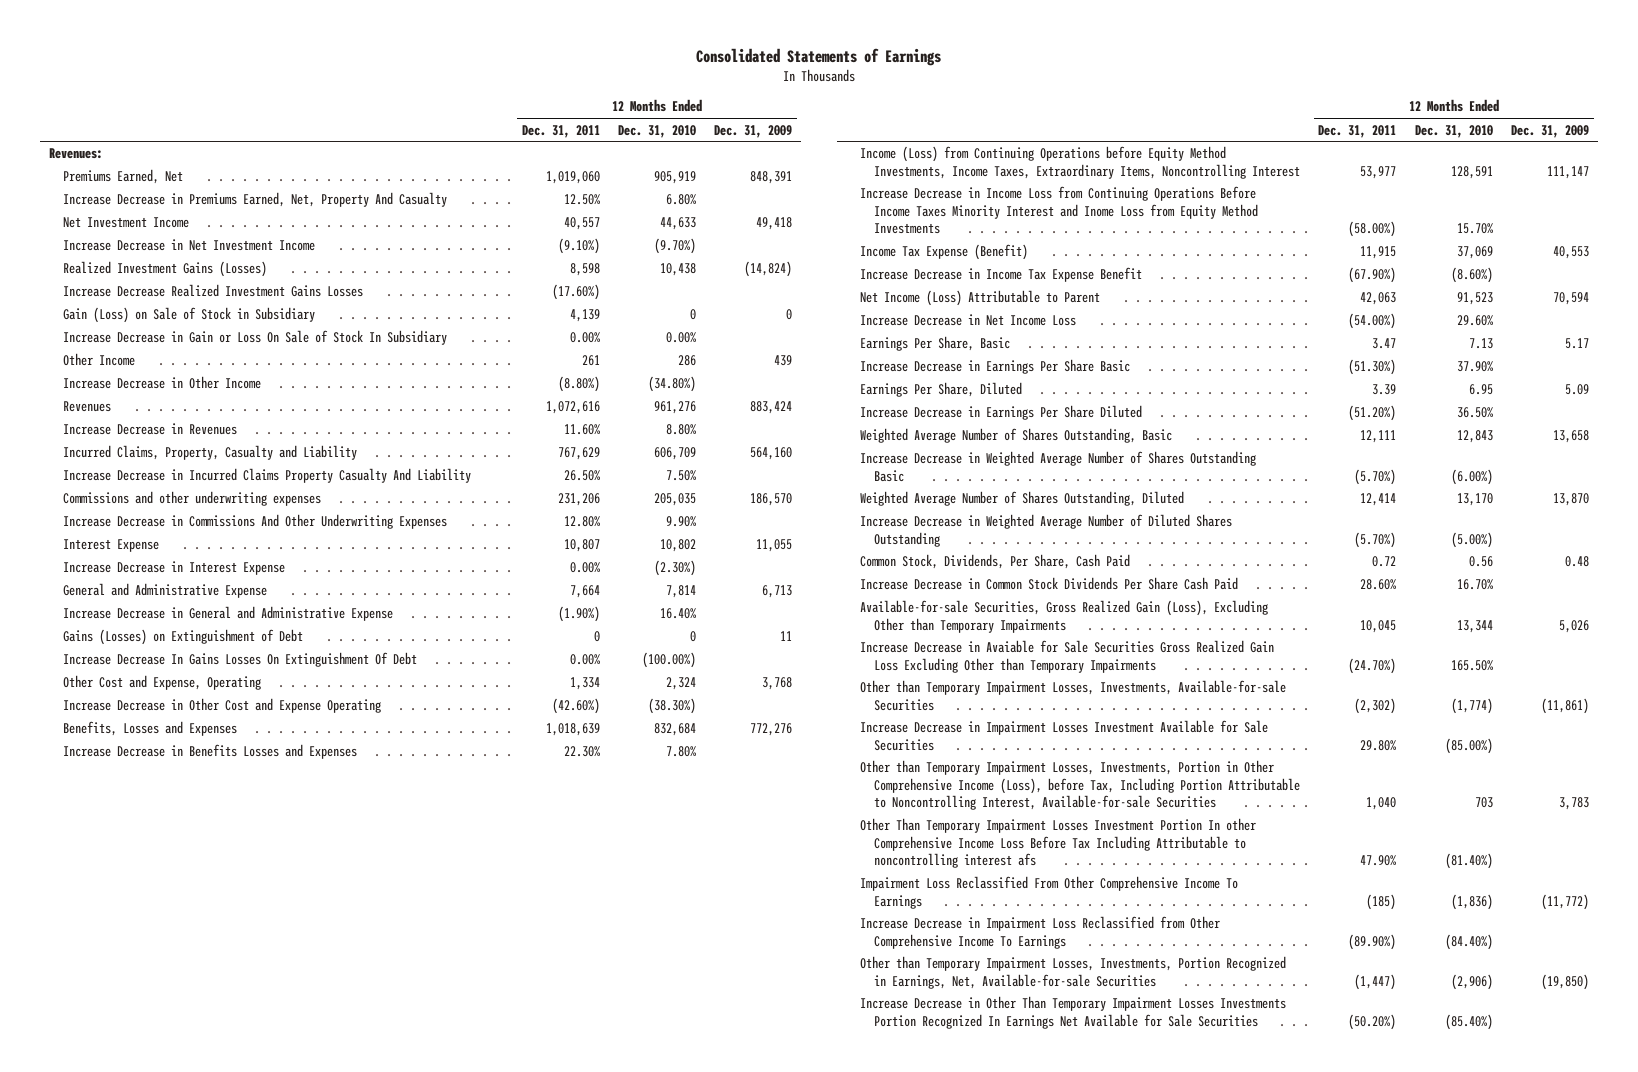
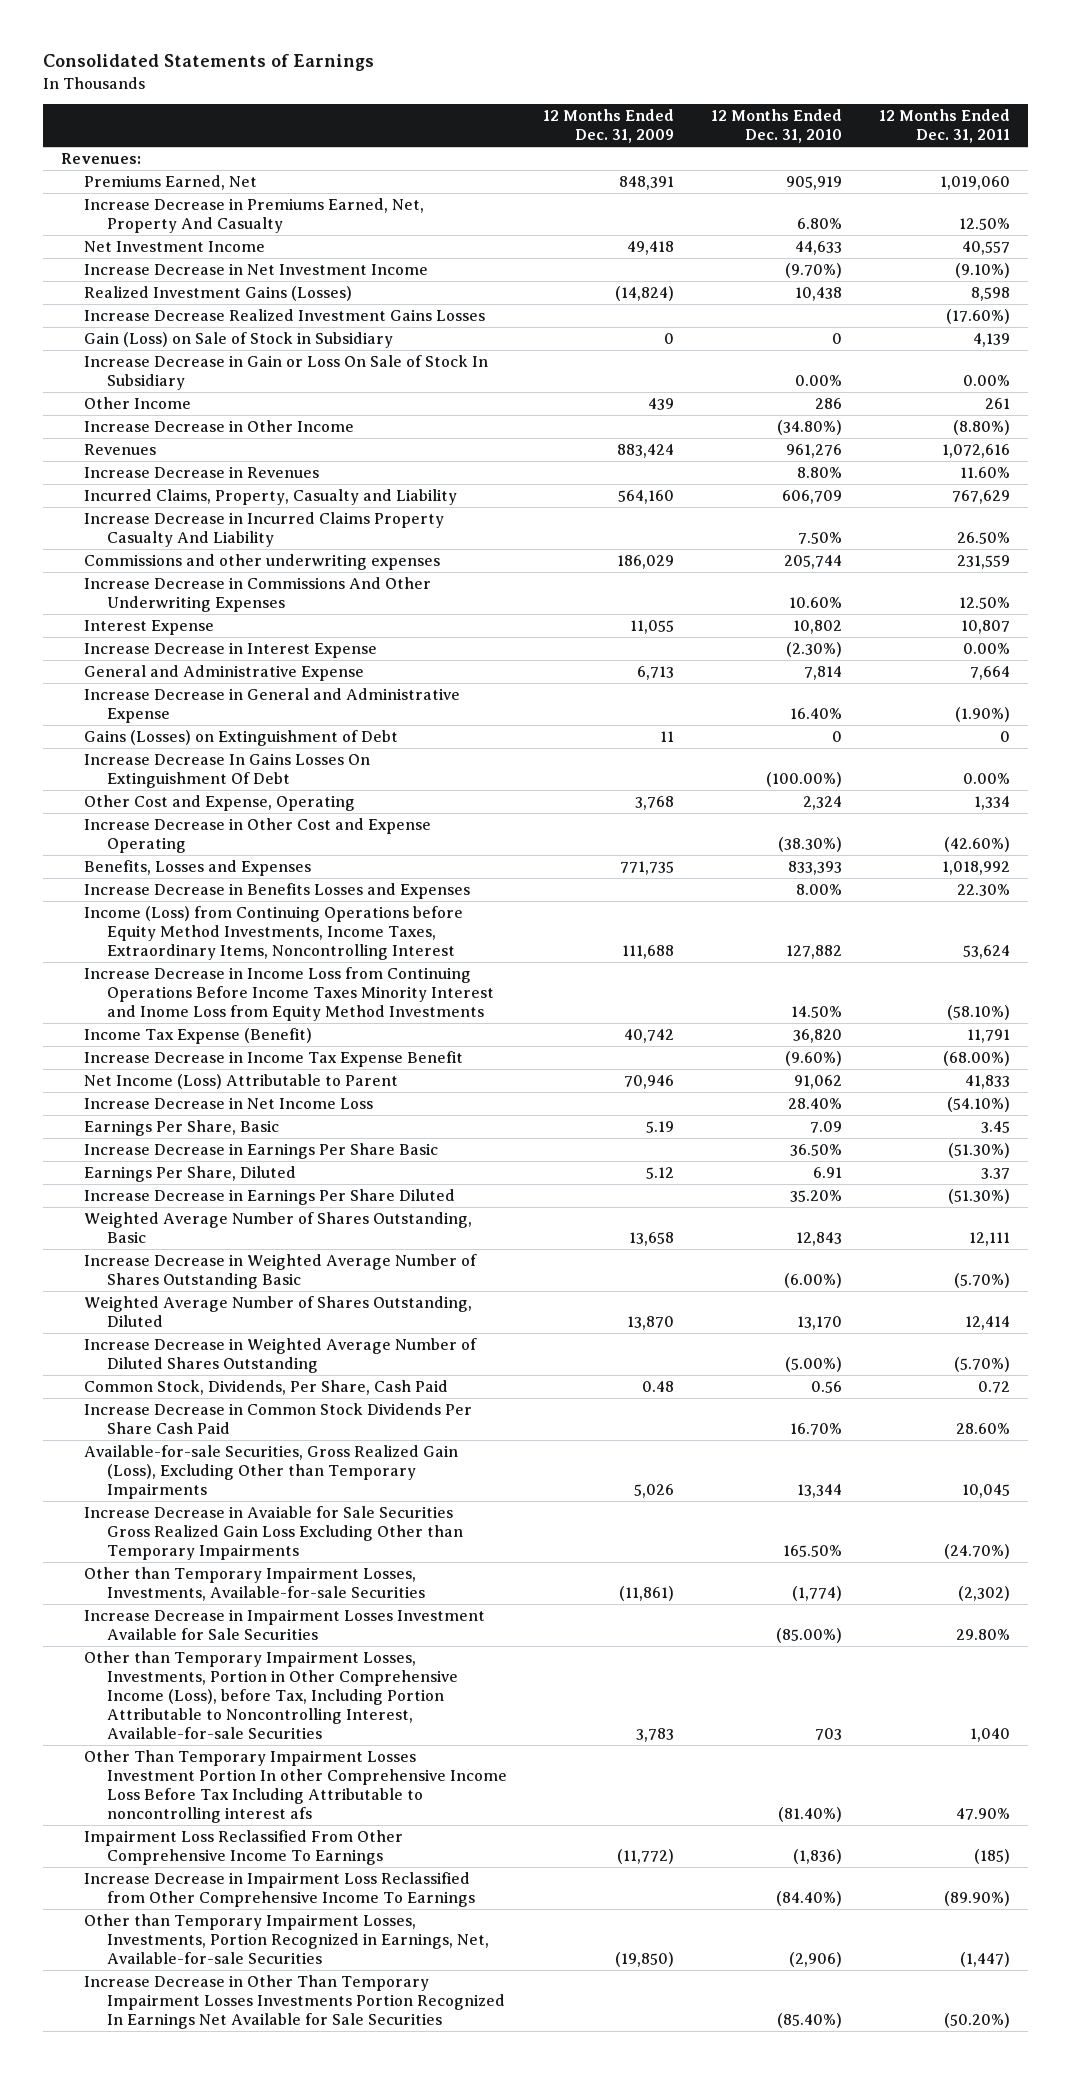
- | 12 Months Ended Dec. 31, 2011 | 12 Months Ended Dec. 31, 2010 | 12 Months Ended Dec. 31, 2009
+ | 12 Months Ended Dec. 31, 2009 | 12 Months Ended Dec. 31, 2010 | 12 Months Ended Dec. 31, 2011
- Commissions and other underwriting expenses | 231,206 | 205,035 | 186,570
- Increase Decrease in Commissions And Other Underwriting Expenses | 12.80% | 9.90% |
+ Commissions and other underwriting expenses | 186,029 | 205,744 | 231,559
+ Increase Decrease in Commissions And Other Underwriting Expenses | | 10.60% | 12.50%
- Benefits, Losses and Expenses | 1,018,639 | 832,684 | 772,276
- Increase Decrease in Benefits Losses and Expenses | 22.30% | 7.80% |
- Income (Loss) from Continuing Operations before Equity Method Investments, Income Taxes, Extraordinary Items, Noncontrolling Interest | 53,977 | 128,591 | 111,147
- Increase Decrease in Income Loss from Continuing Operations Before Income Taxes Minority Interest and Inome Loss from Equity Method Investments | (58.00%) | 15.70% |
- Income Tax Expense (Benefit) | 11,915 | 37,069 | 40,553
- Increase Decrease in Income Tax Expense Benefit | (67.90%) | (8.60%) |
- Net Income (Loss) Attributable to Parent | 42,063 | 91,523 | 70,594
- Increase Decrease in Net Income Loss | (54.00%) | 29.60% |
- Earnings Per Share, Basic | 3.47 | 7.13 | 5.17
- Increase Decrease in Earnings Per Share Basic | (51.30%) | 37.90% |
- Earnings Per Share, Diluted | 3.39 | 6.95 | 5.09
- Increase Decrease in Earnings Per Share Diluted | (51.20%) | 36.50% |
+ Benefits, Losses and Expenses | 771,735 | 833,393 | 1,018,992
+ Increase Decrease in Benefits Losses and Expenses | | 8.00% | 22.30%
+ Income (Loss) from Continuing Operations before Equity Method Investments, Income Taxes, Extraordinary Items, Noncontrolling Interest | 111,688 | 127,882 | 53,624
+ Increase Decrease in Income Loss from Continuing Operations Before Income Taxes Minority Interest and Inome Loss from Equity Method Investments | | 14.50% | (58.10%)
+ Income Tax Expense (Benefit) | 40,742 | 36,820 | 11,791
+ Increase Decrease in Income Tax Expense Benefit | | (9.60%) | (68.00%)
+ Net Income (Loss) Attributable to Parent | 70,946 | 91,062 | 41,833
+ Increase Decrease in Net Income Loss | | 28.40% | (54.10%)
+ Earnings Per Share, Basic | 5.19 | 7.09 | 3.45
+ Increase Decrease in Earnings Per Share Basic | | 36.50% | (51.30%)
+ Earnings Per Share, Diluted | 5.12 | 6.91 | 3.37
+ Increase Decrease in Earnings Per Share Diluted | | 35.20% | (51.30%)

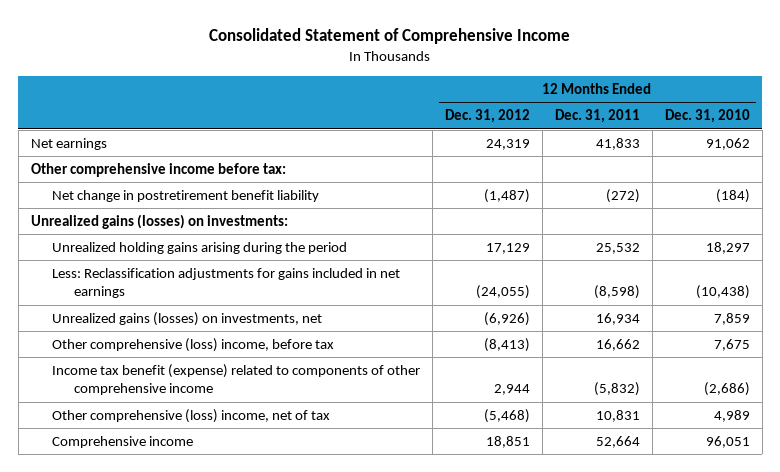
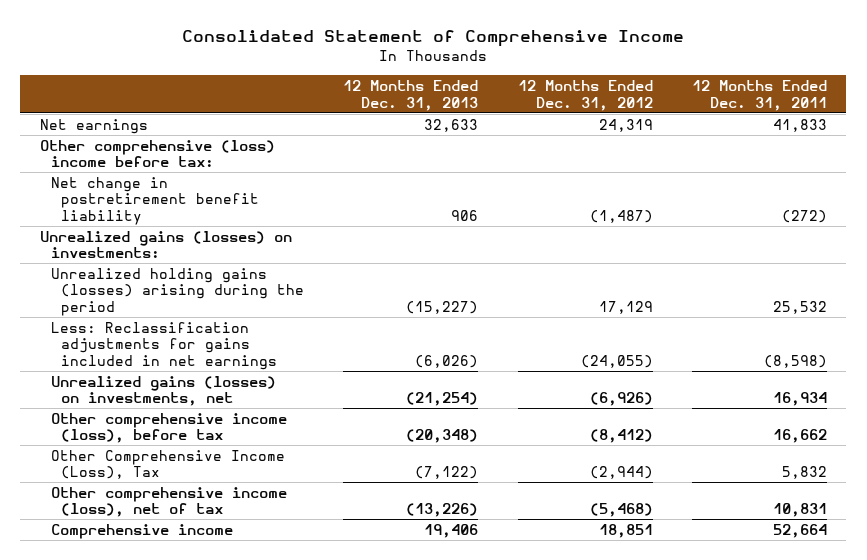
- | 12 Months Ended Dec. 31, 2012 | 12 Months Ended Dec. 31, 2011 | 12 Months Ended Dec. 31, 2010
+ | 12 Months Ended Dec. 31, 2013 | 12 Months Ended Dec. 31, 2012 | 12 Months Ended Dec. 31, 2011
- Other comprehensive income before tax:
+ Other comprehensive (loss) income before tax:
- Unrealized holding gains arising during the period | 17,129 | 25,532 | 18,297
+ Unrealized holding gains (losses) arising during the period | (15,227) | 17,129 | 25,532
- Other comprehensive (loss) income, before tax | (8,413) | 16,662 | 7,675
- Income tax benefit (expense) related to components of other comprehensive income | 2,944 | (5,832) | (2,686)
- Other comprehensive (loss) income, net of tax | (5,468) | 10,831 | 4,989
+ Other comprehensive income (loss), before tax | (20,348) | (8,412) | 16,662
+ Other Comprehensive Income (Loss), Tax | (7,122) | (2,944) | 5,832
+ Other comprehensive income (loss), net of tax | (13,226) | (5,468) | 10,831

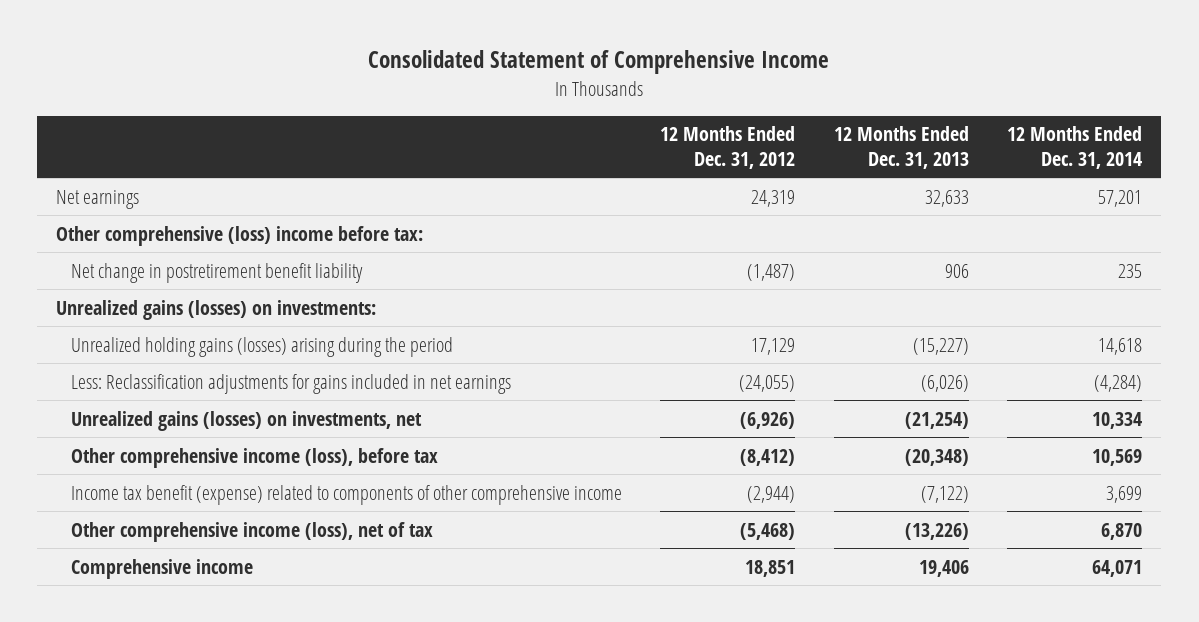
- | 12 Months Ended Dec. 31, 2013 | 12 Months Ended Dec. 31, 2012 | 12 Months Ended Dec. 31, 2011
+ | 12 Months Ended Dec. 31, 2012 | 12 Months Ended Dec. 31, 2013 | 12 Months Ended Dec. 31, 2014
- Other Comprehensive Income (Loss), Tax | (7,122) | (2,944) | 5,832
+ Income tax benefit (expense) related to components of other comprehensive income | (2,944) | (7,122) | 3,699

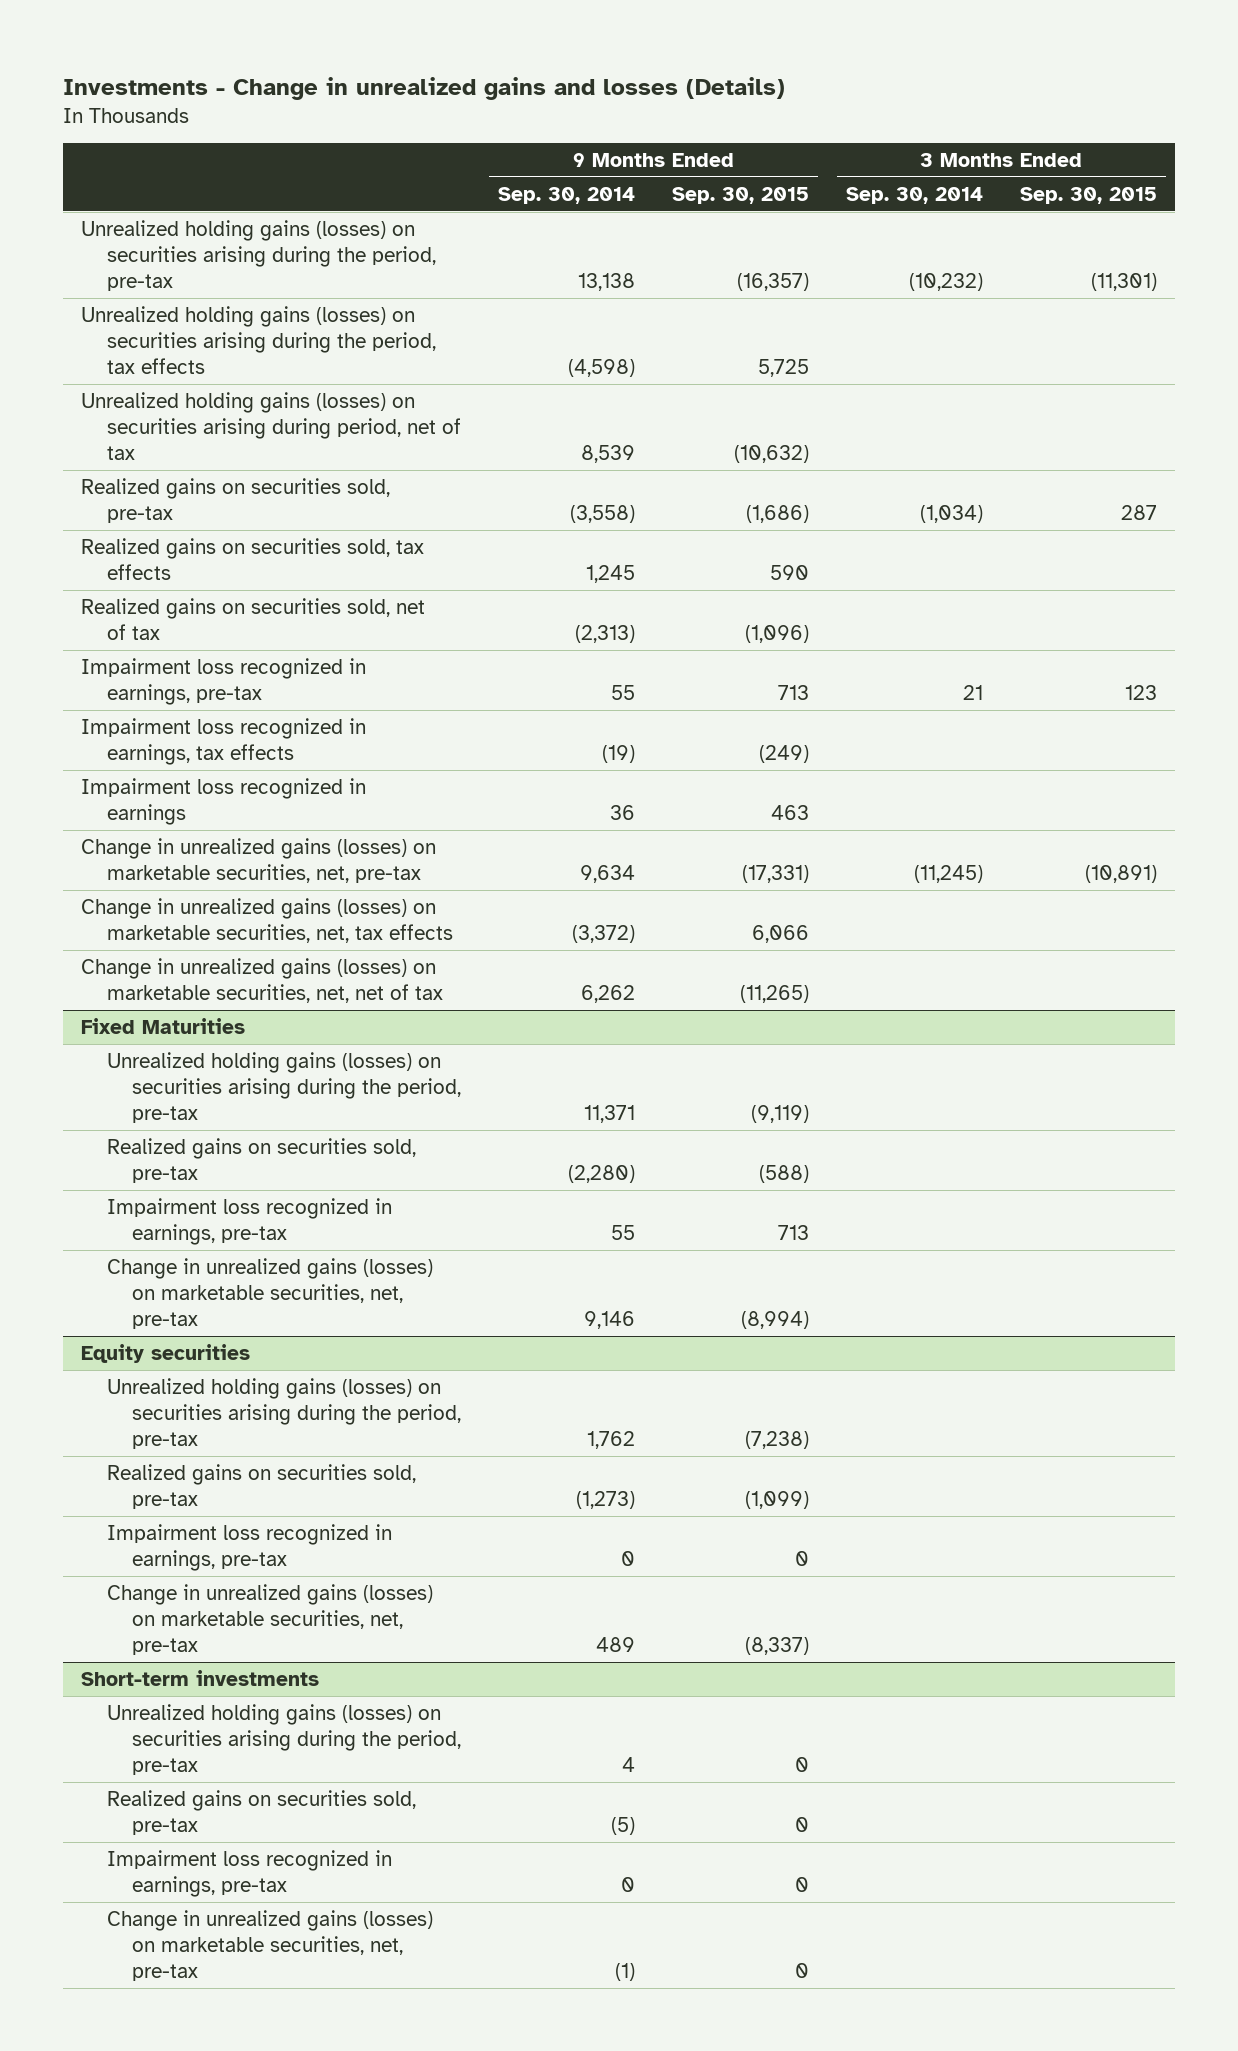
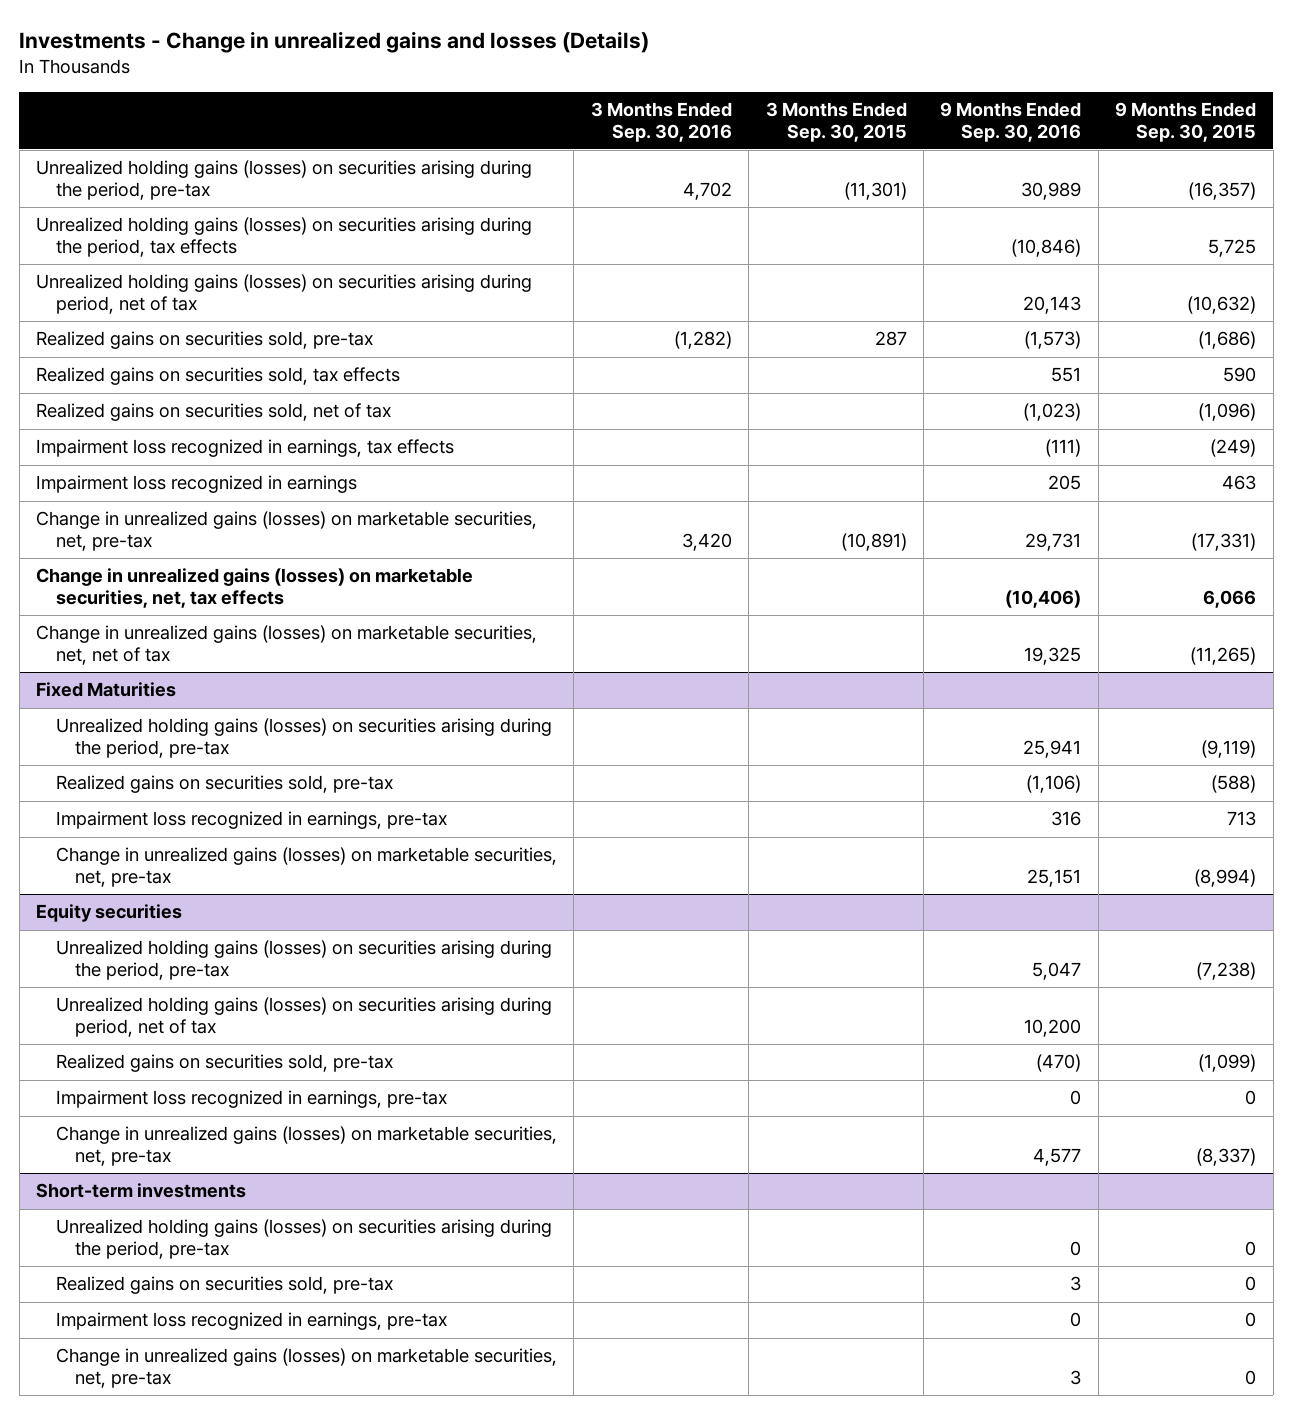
- | 9 Months Ended Sep. 30, 2014 | 9 Months Ended Sep. 30, 2015 | 3 Months Ended Sep. 30, 2014 | 3 Months Ended Sep. 30, 2015
+ | 3 Months Ended Sep. 30, 2016 | 3 Months Ended Sep. 30, 2015 | 9 Months Ended Sep. 30, 2016 | 9 Months Ended Sep. 30, 2015
- Impairment loss recognized in earnings, pre-tax | 55 | 713 | 21 | 123
@ Equity securities
+ Unrealized holding gains (losses) on securities arising during period, net of tax | | | 10,200 |

